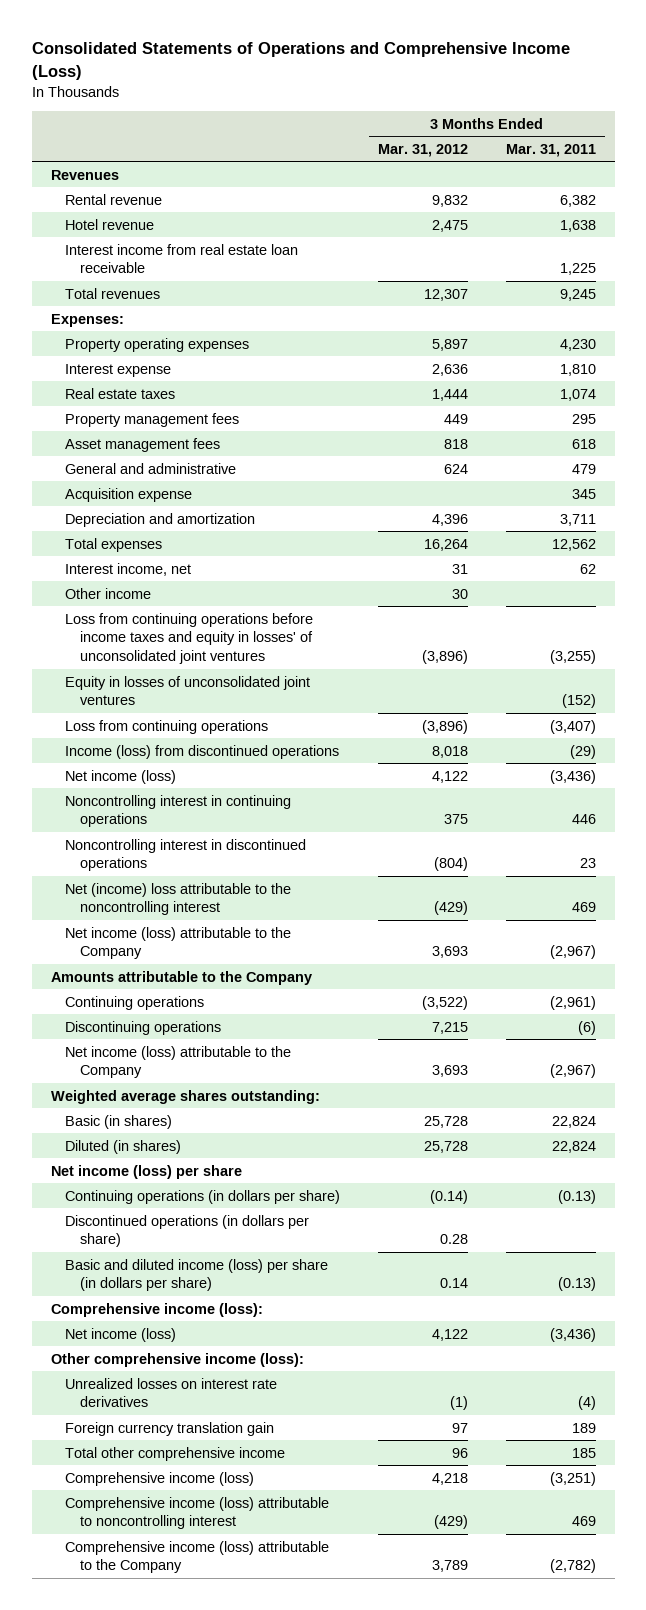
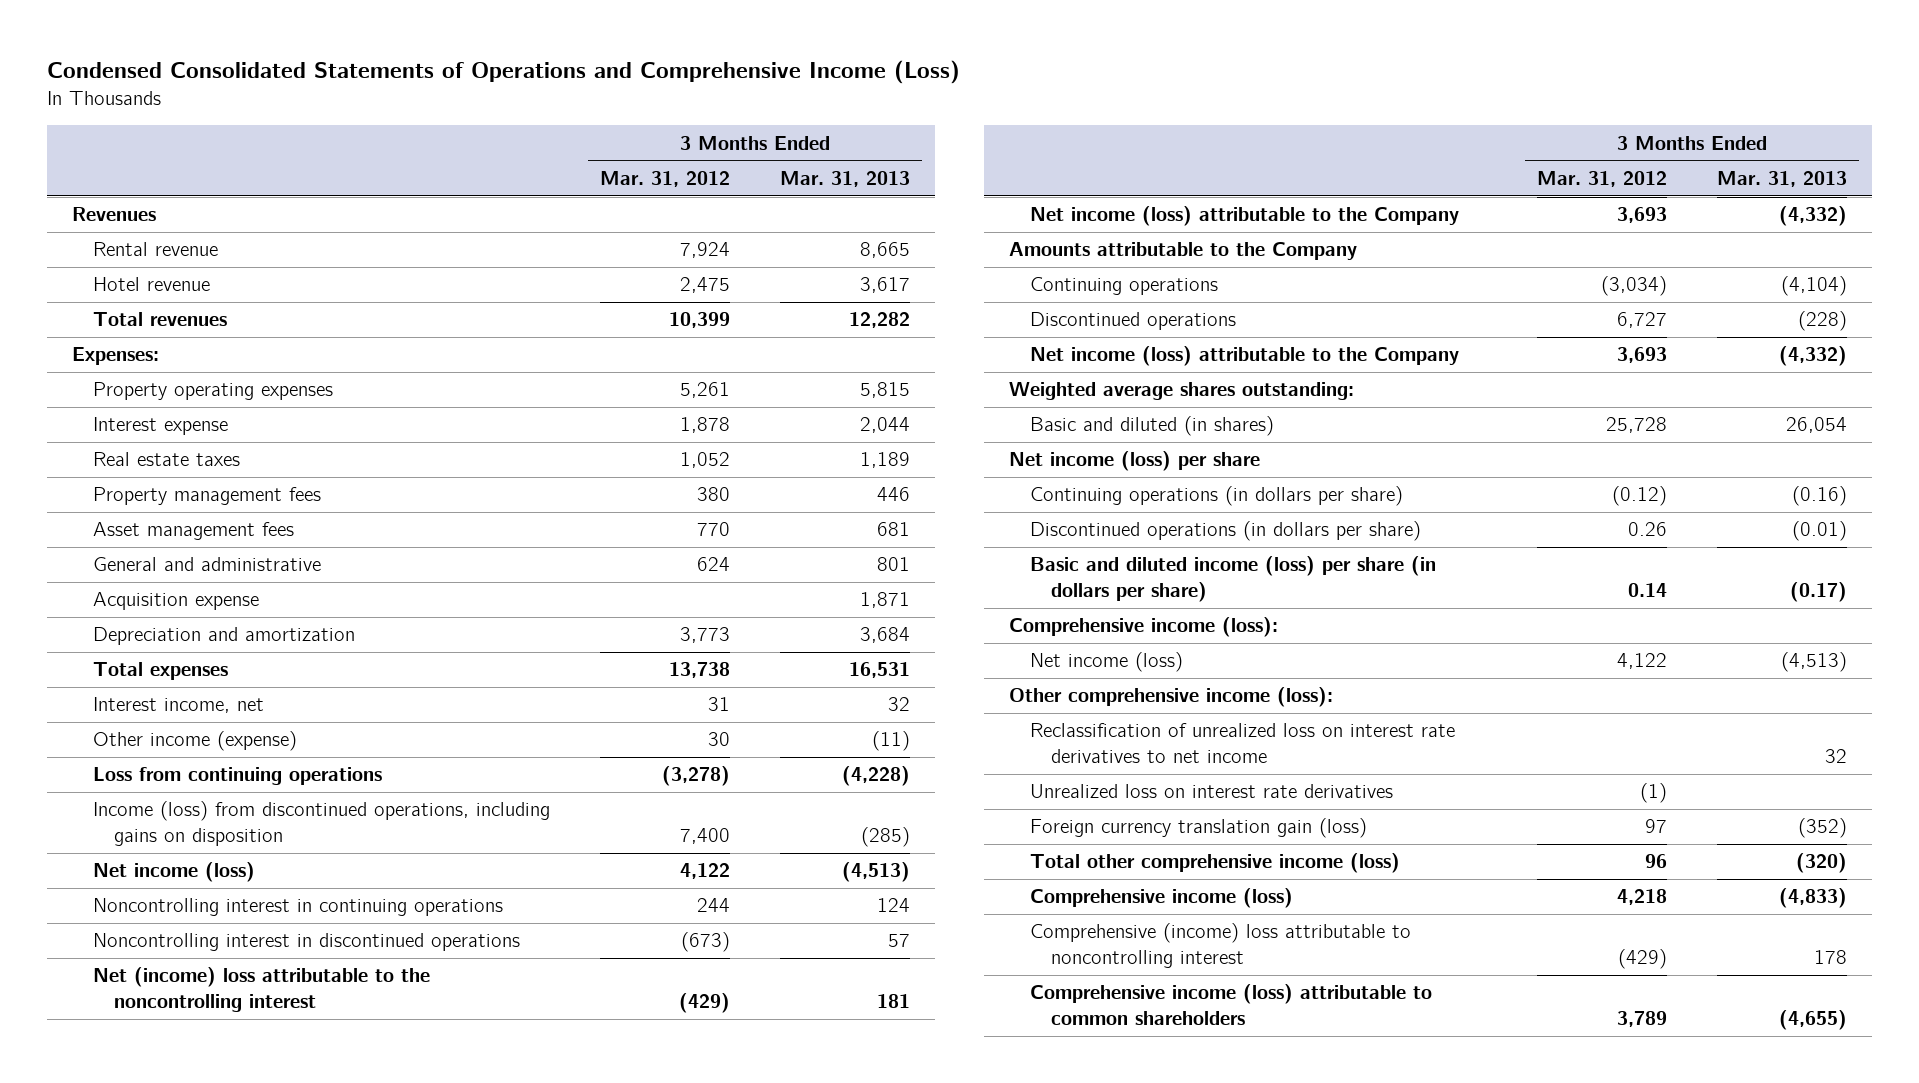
- Consolidated Statements of Operations and Comprehensive Income (Loss)
+ Condensed Consolidated Statements of Operations and Comprehensive Income (Loss)
- | 3 Months Ended Mar. 31, 2012 | 3 Months Ended Mar. 31, 2011
+ | 3 Months Ended Mar. 31, 2012 | 3 Months Ended Mar. 31, 2013
- Rental revenue | 9,832 | 6,382
+ Rental revenue | 7,924 | 8,665
- Interest income from real estate loan receivable | | 1,225
- Total revenues | 12,307 | 9,245
+ Total revenues | 10,399 | 12,282
- Property operating expenses | 5,897 | 4,230
- Interest expense | 2,636 | 1,810
- Real estate taxes | 1,444 | 1,074
- Property management fees | 449 | 295
- Asset management fees | 818 | 618
+ Property operating expenses | 5,261 | 5,815
+ Interest expense | 1,878 | 2,044
+ Real estate taxes | 1,052 | 1,189
+ Property management fees | 380 | 446
+ Asset management fees | 770 | 681
- Depreciation and amortization | 4,396 | 3,711
- Total expenses | 16,264 | 12,562
+ Depreciation and amortization | 3,773 | 3,684
+ Total expenses | 13,738 | 16,531
- Other income | 30 |
- Loss from continuing operations before income taxes and equity in losses' of unconsolidated joint ventures | (3,896) | (3,255)
- Equity in losses of unconsolidated joint ventures | | (152)
- Loss from continuing operations | (3,896) | (3,407)
- Income (loss) from discontinued operations | 8,018 | (29)
+ Other income (expense) | 30 | (11)
+ Loss from continuing operations | (3,278) | (4,228)
+ Income (loss) from discontinued operations, including gains on disposition | 7,400 | (285)
- Noncontrolling interest in continuing operations | 375 | 446
- Noncontrolling interest in discontinued operations | (804) | 23
+ Noncontrolling interest in continuing operations | 244 | 124
+ Noncontrolling interest in discontinued operations | (673) | 57
- Continuing operations | (3,522) | (2,961)
- Discontinuing operations | 7,215 | (6)
+ Continuing operations | (3,034) | (4,104)
+ Discontinued operations | 6,727 | (228)
- Basic (in shares) | 25,728 | 22,824
- Diluted (in shares) | 25,728 | 22,824
+ Basic and diluted (in shares) | 25,728 | 26,054
- Continuing operations (in dollars per share) | (0.14) | (0.13)
- Discontinued operations (in dollars per share) | 0.28 |
+ Continuing operations (in dollars per share) | (0.12) | (0.16)
+ Discontinued operations (in dollars per share) | 0.26 | (0.01)
- Unrealized losses on interest rate derivatives | (1) | (4)
- Foreign currency translation gain | 97 | 189
- Total other comprehensive income | 96 | 185
+ Reclassification of unrealized loss on interest rate derivatives to net income | | 32
+ Unrealized loss on interest rate derivatives | (1) |
+ Foreign currency translation gain (loss) | 97 | (352)
+ Total other comprehensive income (loss) | 96 | (320)
- Comprehensive income (loss) attributable to noncontrolling interest | (429) | 469
- Comprehensive income (loss) attributable to the Company | 3,789 | (2,782)
+ Comprehensive (income) loss attributable to noncontrolling interest | (429) | 178
+ Comprehensive income (loss) attributable to common shareholders | 3,789 | (4,655)

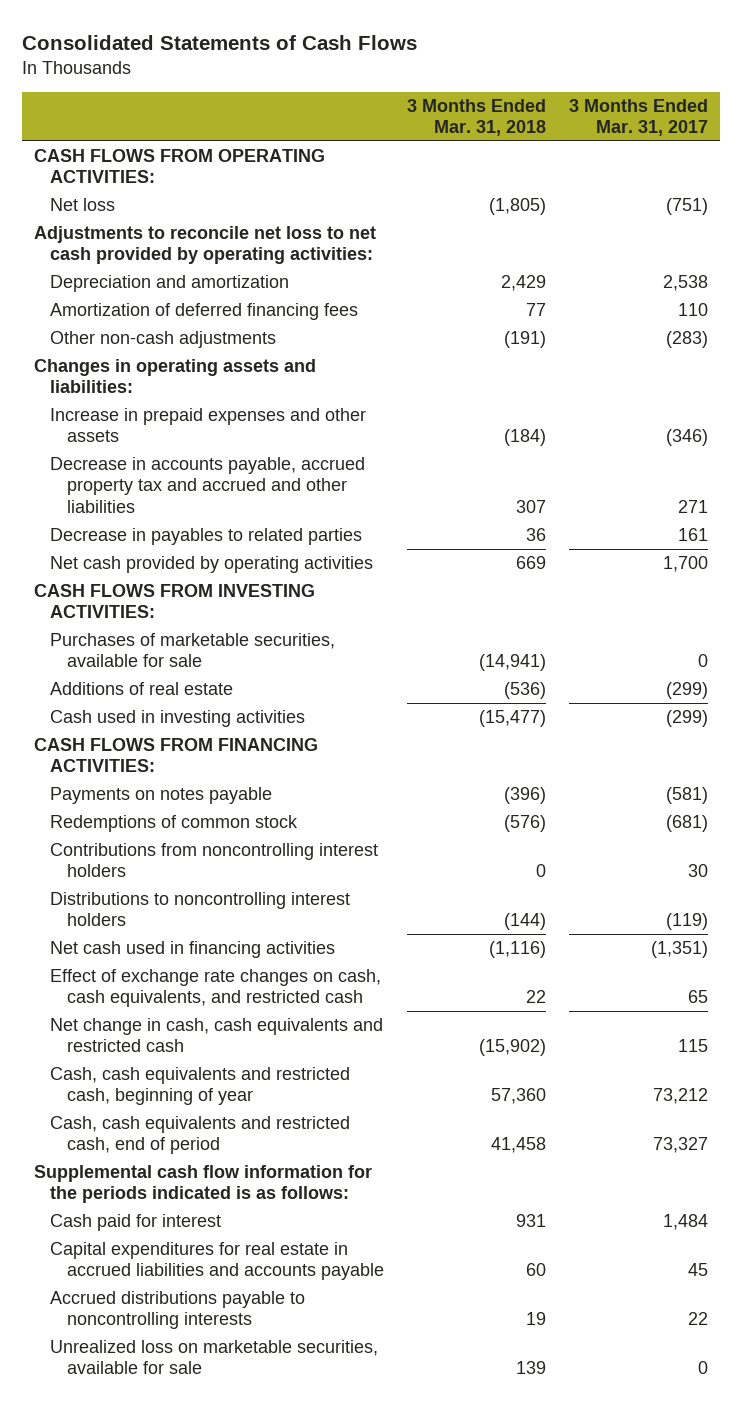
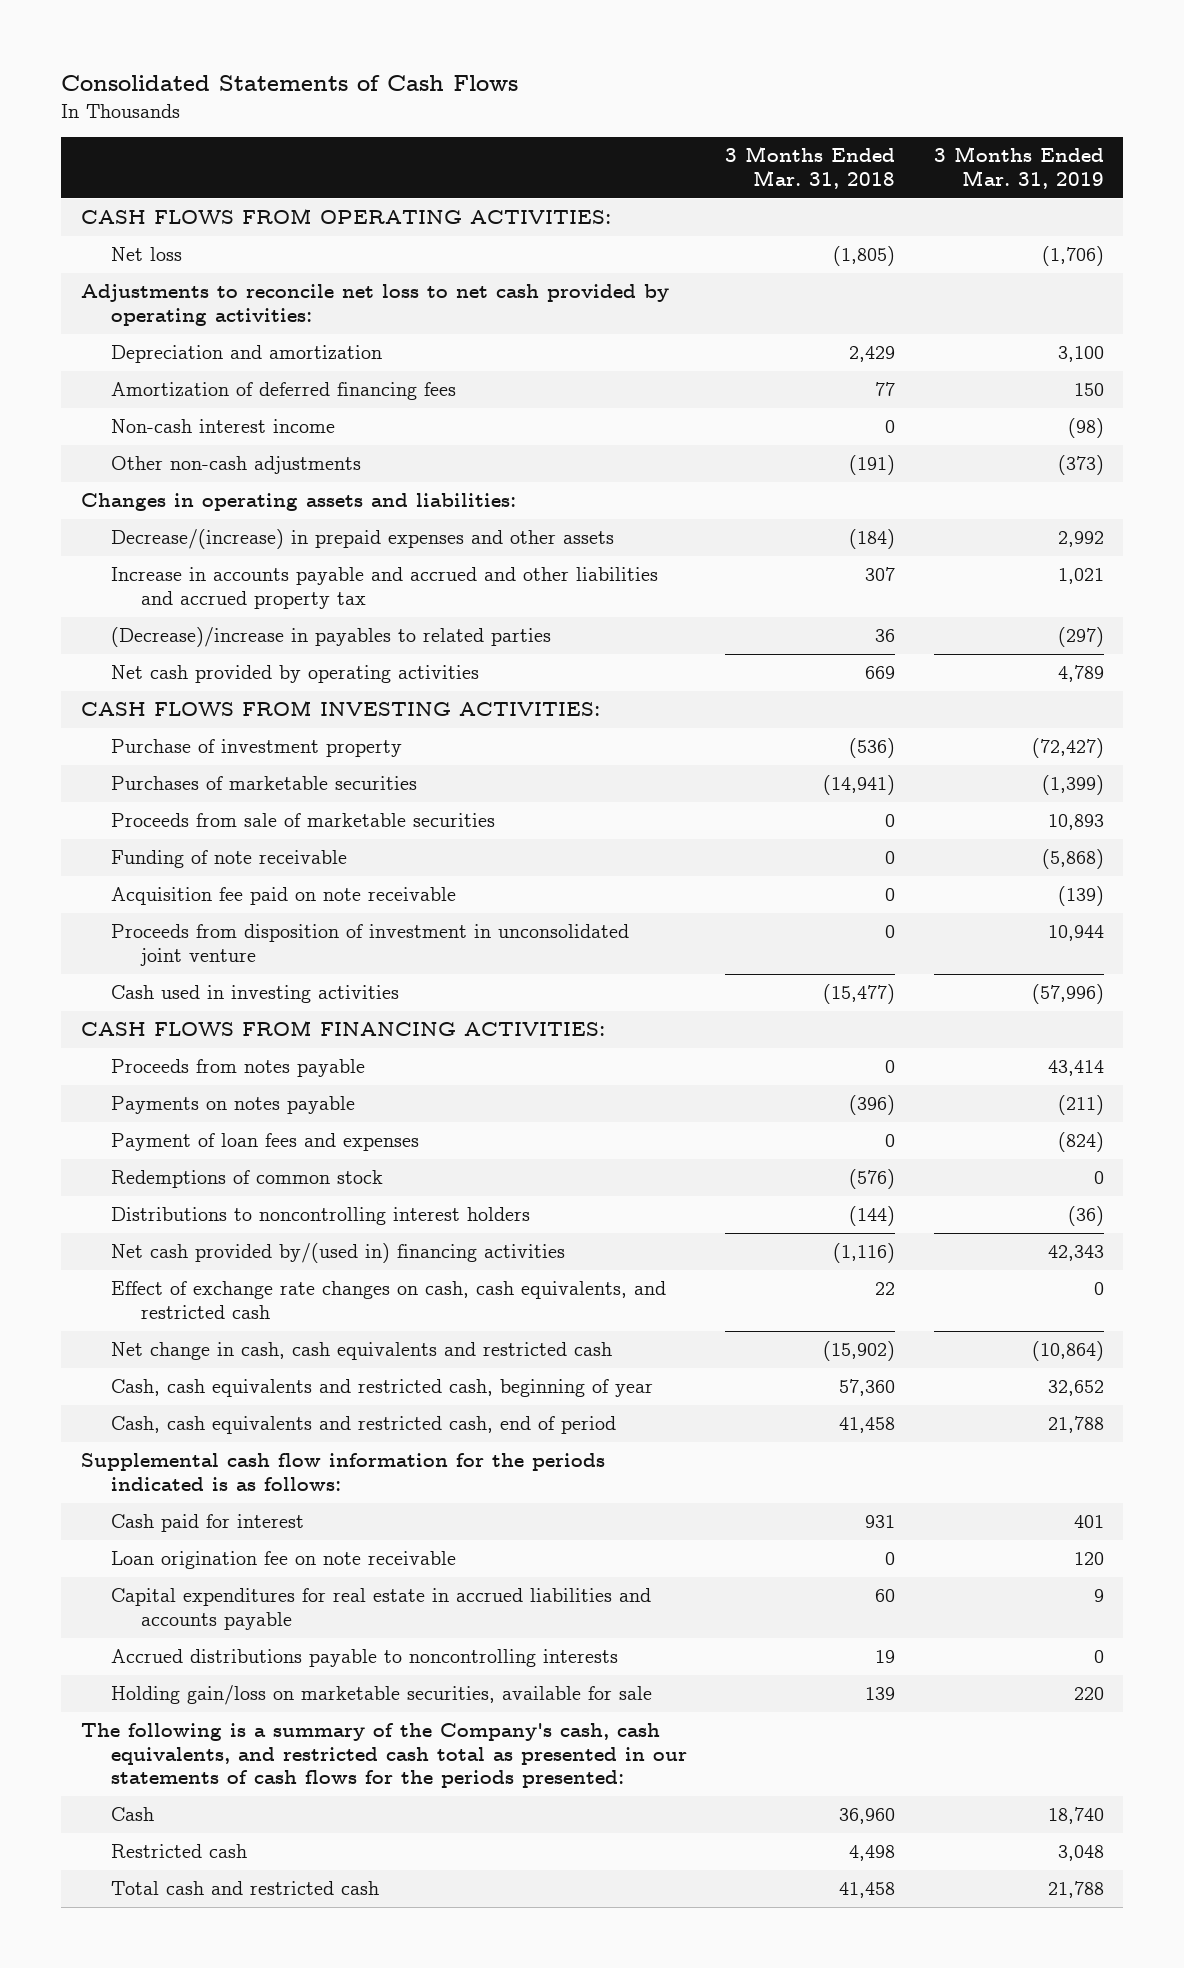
- | 3 Months Ended Mar. 31, 2018 | 3 Months Ended Mar. 31, 2017
+ | 3 Months Ended Mar. 31, 2018 | 3 Months Ended Mar. 31, 2019
+ Non-cash interest income | 0 | (98)
- Increase in prepaid expenses and other assets | (184) | (346)
- Decrease in accounts payable, accrued property tax and accrued and other liabilities | 307 | 271
- Decrease in payables to related parties | 36 | 161
+ Decrease/(increase) in prepaid expenses and other assets | (184) | 2,992
+ Increase in accounts payable and accrued and other liabilities and accrued property tax | 307 | 1,021
+ (Decrease)/increase in payables to related parties | 36 | (297)
- Purchases of marketable securities, available for sale | (14,941) | 0
- Additions of real estate | (536) | (299)
+ Purchase of investment property | (536) | (72,427)
+ Purchases of marketable securities | (14,941) | (1,399)
+ Proceeds from sale of marketable securities | 0 | 10,893
+ Funding of note receivable | 0 | (5,868)
+ Acquisition fee paid on note receivable | 0 | (139)
+ Proceeds from disposition of investment in unconsolidated joint venture | 0 | 10,944
+ Proceeds from notes payable | 0 | 43,414
+ Payment of loan fees and expenses | 0 | (824)
- Contributions from noncontrolling interest holders | 0 | 30
- Net cash used in financing activities | (1,116) | (1,351)
+ Net cash provided by/(used in) financing activities | (1,116) | 42,343
+ Loan origination fee on note receivable | 0 | 120
- Unrealized loss on marketable securities, available for sale | 139 | 0
+ Holding gain/loss on marketable securities, available for sale | 139 | 220
+ The following is a summary of the Company's cash, cash equivalents, and restricted cash total as presented in our statements of cash flows for the periods presented:
+ Cash | 36,960 | 18,740
+ Restricted cash | 4,498 | 3,048
+ Total cash and restricted cash | 41,458 | 21,788

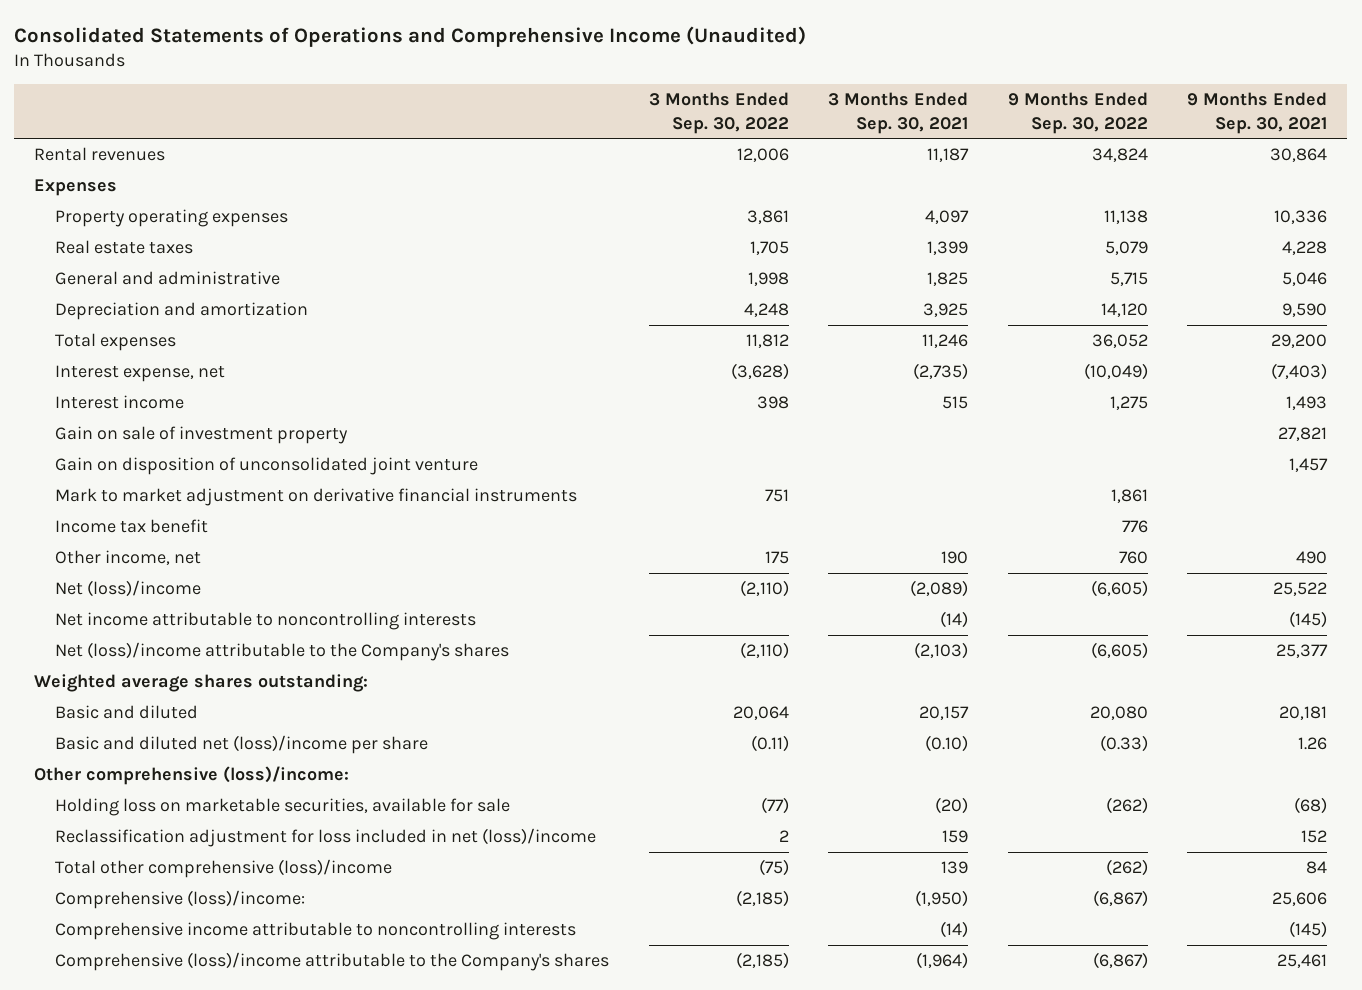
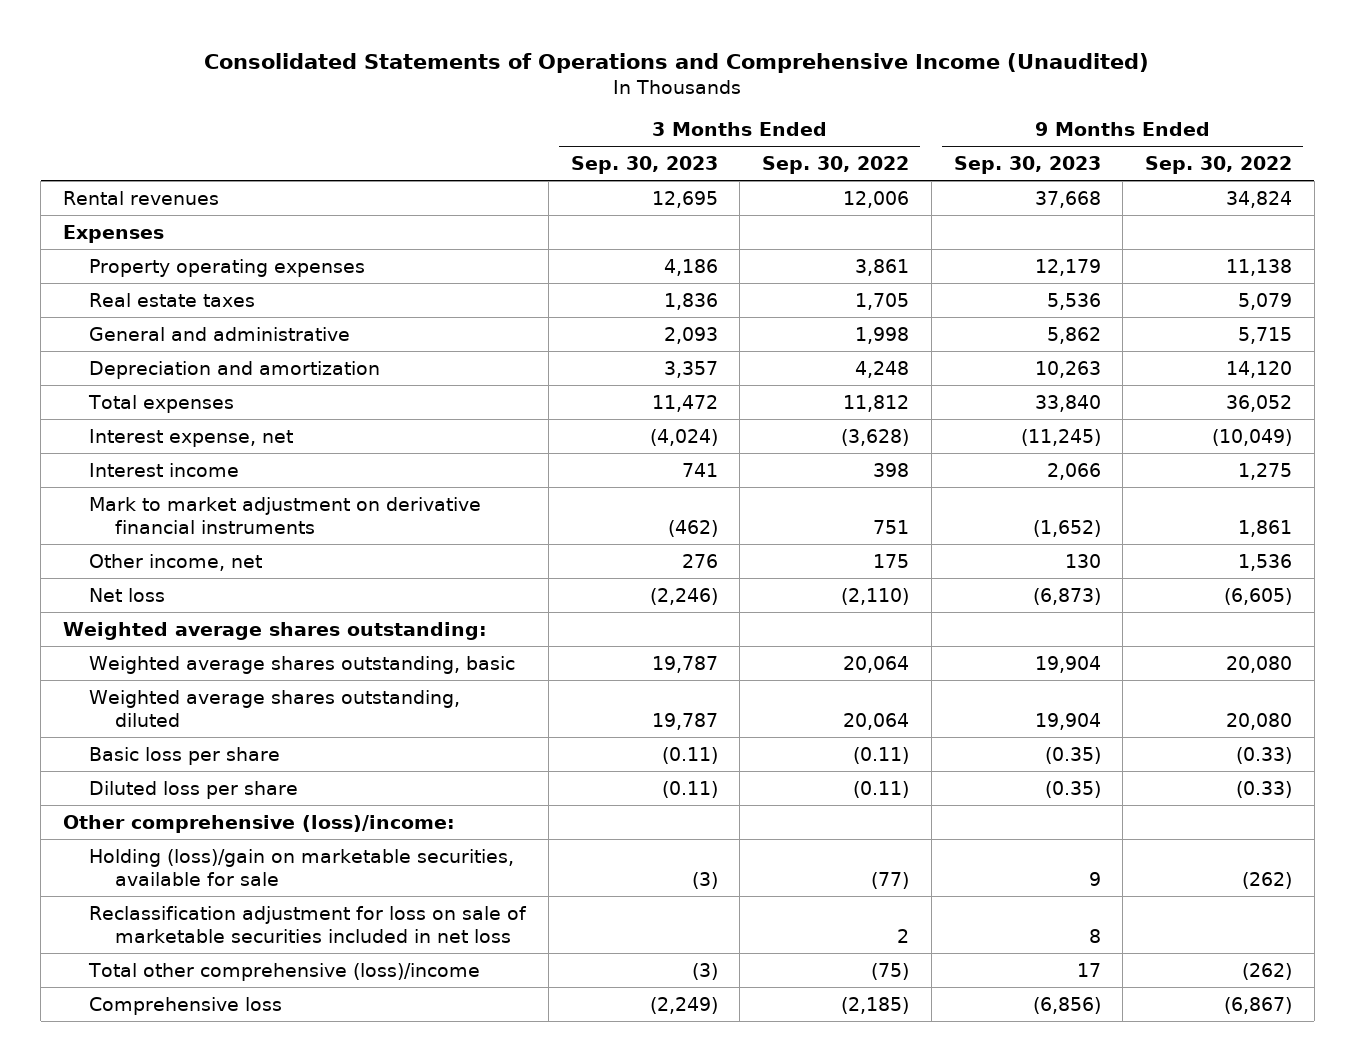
- | 3 Months Ended Sep. 30, 2022 | 3 Months Ended Sep. 30, 2021 | 9 Months Ended Sep. 30, 2022 | 9 Months Ended Sep. 30, 2021
+ | 3 Months Ended Sep. 30, 2023 | 3 Months Ended Sep. 30, 2022 | 9 Months Ended Sep. 30, 2023 | 9 Months Ended Sep. 30, 2022
- Gain on sale of investment property | | | | 27,821
- Gain on disposition of unconsolidated joint venture | | | | 1,457
- Income tax benefit | | | 776 |
- Other income, net | 175 | 190 | 760 | 490
- Net (loss)/income | (2,110) | (2,089) | (6,605) | 25,522
- Net income attributable to noncontrolling interests | | (14) | | (145)
- Net (loss)/income attributable to the Company's shares | (2,110) | (2,103) | (6,605) | 25,377
+ Other income, net | 276 | 175 | 130 | 1,536
+ Net loss | (2,246) | (2,110) | (6,873) | (6,605)
- Basic and diluted | 20,064 | 20,157 | 20,080 | 20,181
- Basic and diluted net (loss)/income per share | (0.11) | (0.10) | (0.33) | 1.26
+ Weighted average shares outstanding, basic | 19,787 | 20,064 | 19,904 | 20,080
+ Weighted average shares outstanding, diluted | 19,787 | 20,064 | 19,904 | 20,080
+ Basic loss per share | (0.11) | (0.11) | (0.35) | (0.33)
+ Diluted loss per share | (0.11) | (0.11) | (0.35) | (0.33)
- Holding loss on marketable securities, available for sale | (77) | (20) | (262) | (68)
- Reclassification adjustment for loss included in net (loss)/income | 2 | 159 | | 152
+ Holding (loss)/gain on marketable securities, available for sale | (3) | (77) | 9 | (262)
+ Reclassification adjustment for loss on sale of marketable securities included in net loss | | 2 | 8 |
- Comprehensive (loss)/income: | (2,185) | (1,950) | (6,867) | 25,606
- Comprehensive income attributable to noncontrolling interests | | (14) | | (145)
- Comprehensive (loss)/income attributable to the Company's shares | (2,185) | (1,964) | (6,867) | 25,461
+ Comprehensive loss | (2,249) | (2,185) | (6,856) | (6,867)

